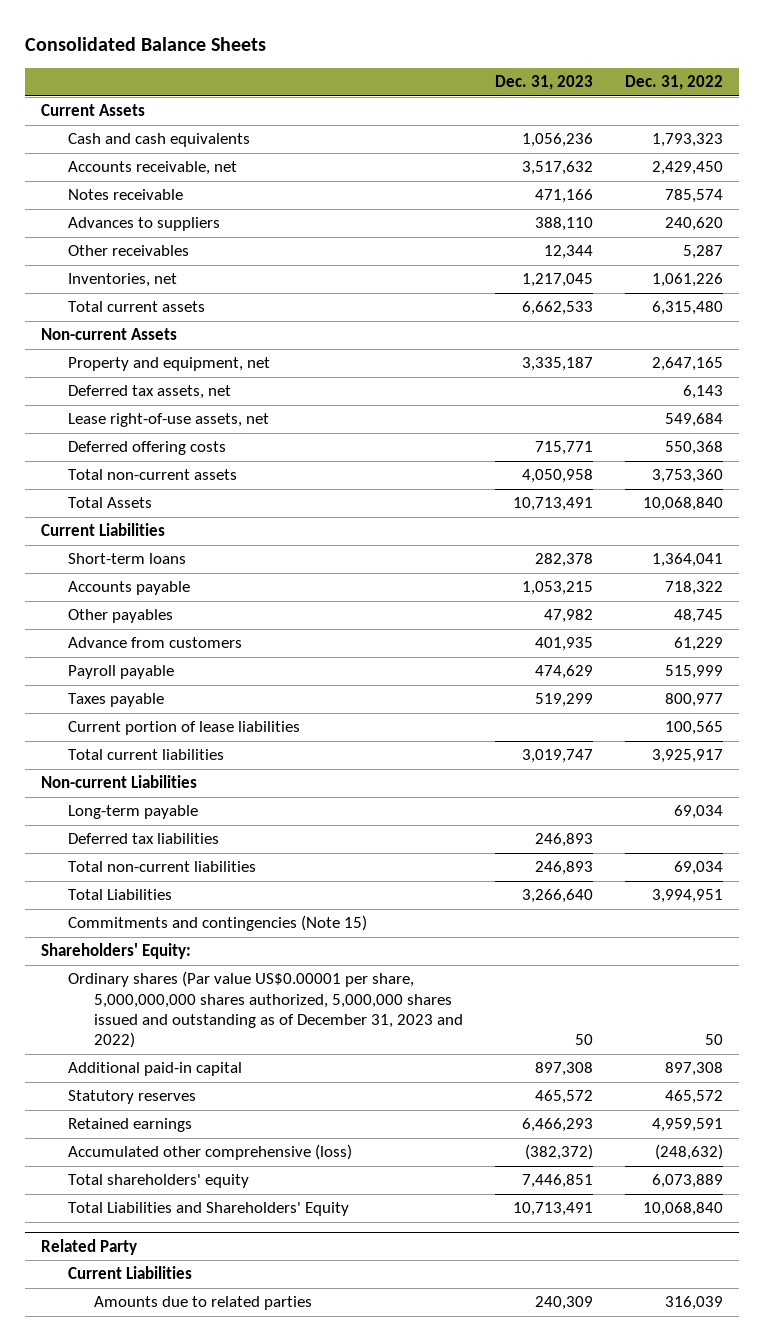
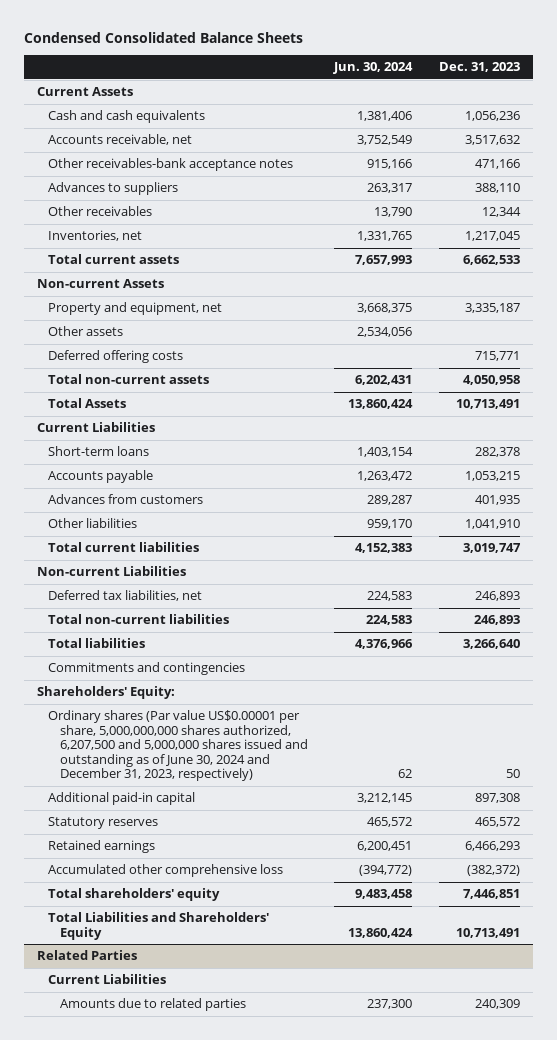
- Consolidated Balance Sheets
+ Condensed Consolidated Balance Sheets
- | Dec. 31, 2023 | Dec. 31, 2022
+ | Jun. 30, 2024 | Dec. 31, 2023
- Notes receivable | 471,166 | 785,574
+ Other receivables-bank acceptance notes | 915,166 | 471,166
- Deferred tax assets, net | | 6,143
- Lease right-of-use assets, net | | 549,684
+ Other assets | 2,534,056 |
- Other payables | 47,982 | 48,745
- Advance from customers | 401,935 | 61,229
- Payroll payable | 474,629 | 515,999
- Taxes payable | 519,299 | 800,977
- Current portion of lease liabilities | | 100,565
+ Advances from customers | 289,287 | 401,935
+ Other liabilities | 959,170 | 1,041,910
- Long-term payable | | 69,034
- Deferred tax liabilities | 246,893 |
+ Deferred tax liabilities, net | 224,583 | 246,893
- Total Liabilities | 3,266,640 | 3,994,951
- Commitments and contingencies (Note 15)
+ Total liabilities | 4,376,966 | 3,266,640
+ Commitments and contingencies
- Ordinary shares (Par value US$0.00001 per share, 5,000,000,000 shares authorized, 5,000,000 shares issued and outstanding as of December 31, 2023 and 2022) | 50 | 50
+ Ordinary shares (Par value US$0.00001 per share, 5,000,000,000 shares authorized, 6,207,500 and 5,000,000 shares issued and outstanding as of June 30, 2024 and December 31, 2023, respectively) | 62 | 50
- Accumulated other comprehensive (loss) | (382,372) | (248,632)
+ Accumulated other comprehensive loss | (394,772) | (382,372)
- Related Party
+ Related Parties

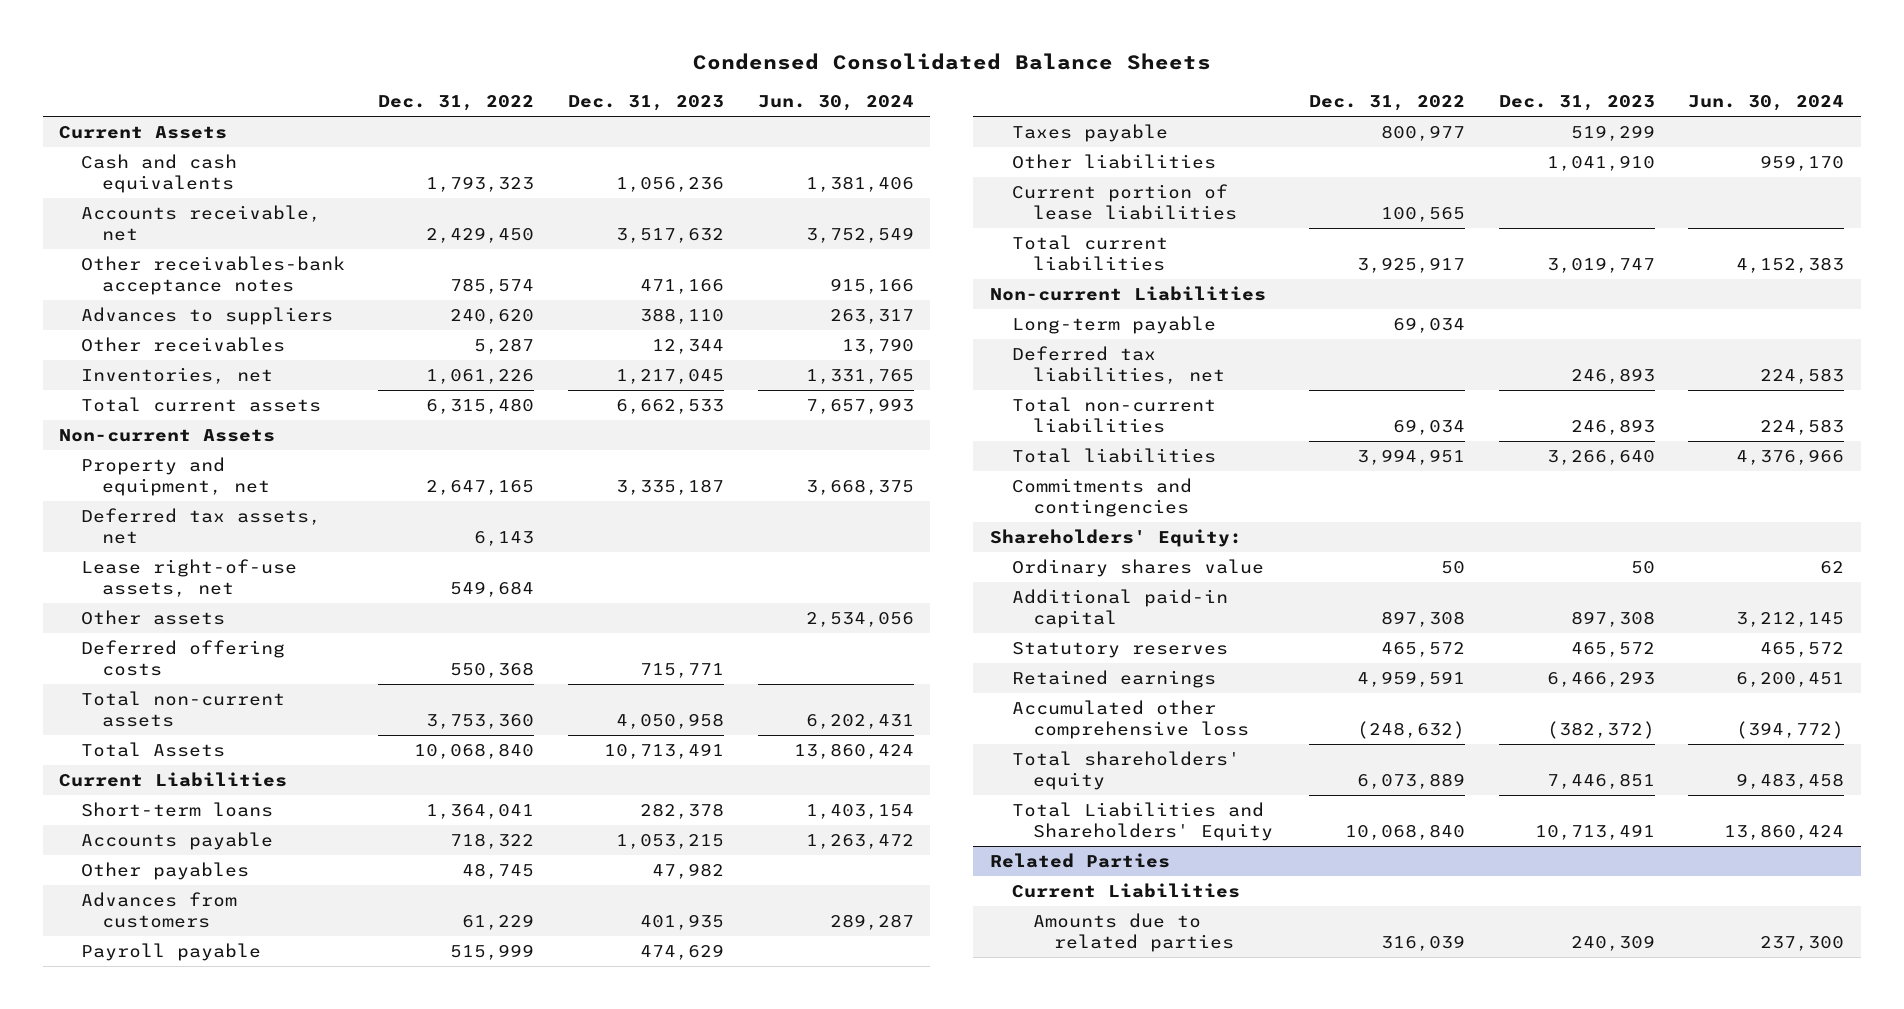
- | Jun. 30, 2024 | Dec. 31, 2023
+ | Dec. 31, 2022 | Dec. 31, 2023 | Jun. 30, 2024
+ Deferred tax assets, net | 6,143 | |
+ Lease right-of-use assets, net | 549,684 | |
+ Other payables | 48,745 | 47,982 |
+ Payroll payable | 515,999 | 474,629 |
+ Taxes payable | 800,977 | 519,299 |
+ Current portion of lease liabilities | 100,565 | |
+ Long-term payable | 69,034 | |
- Ordinary shares (Par value US$0.00001 per share, 5,000,000,000 shares authorized, 6,207,500 and 5,000,000 shares issued and outstanding as of June 30, 2024 and December 31, 2023, respectively) | 62 | 50
+ Ordinary shares value | 50 | 50 | 62

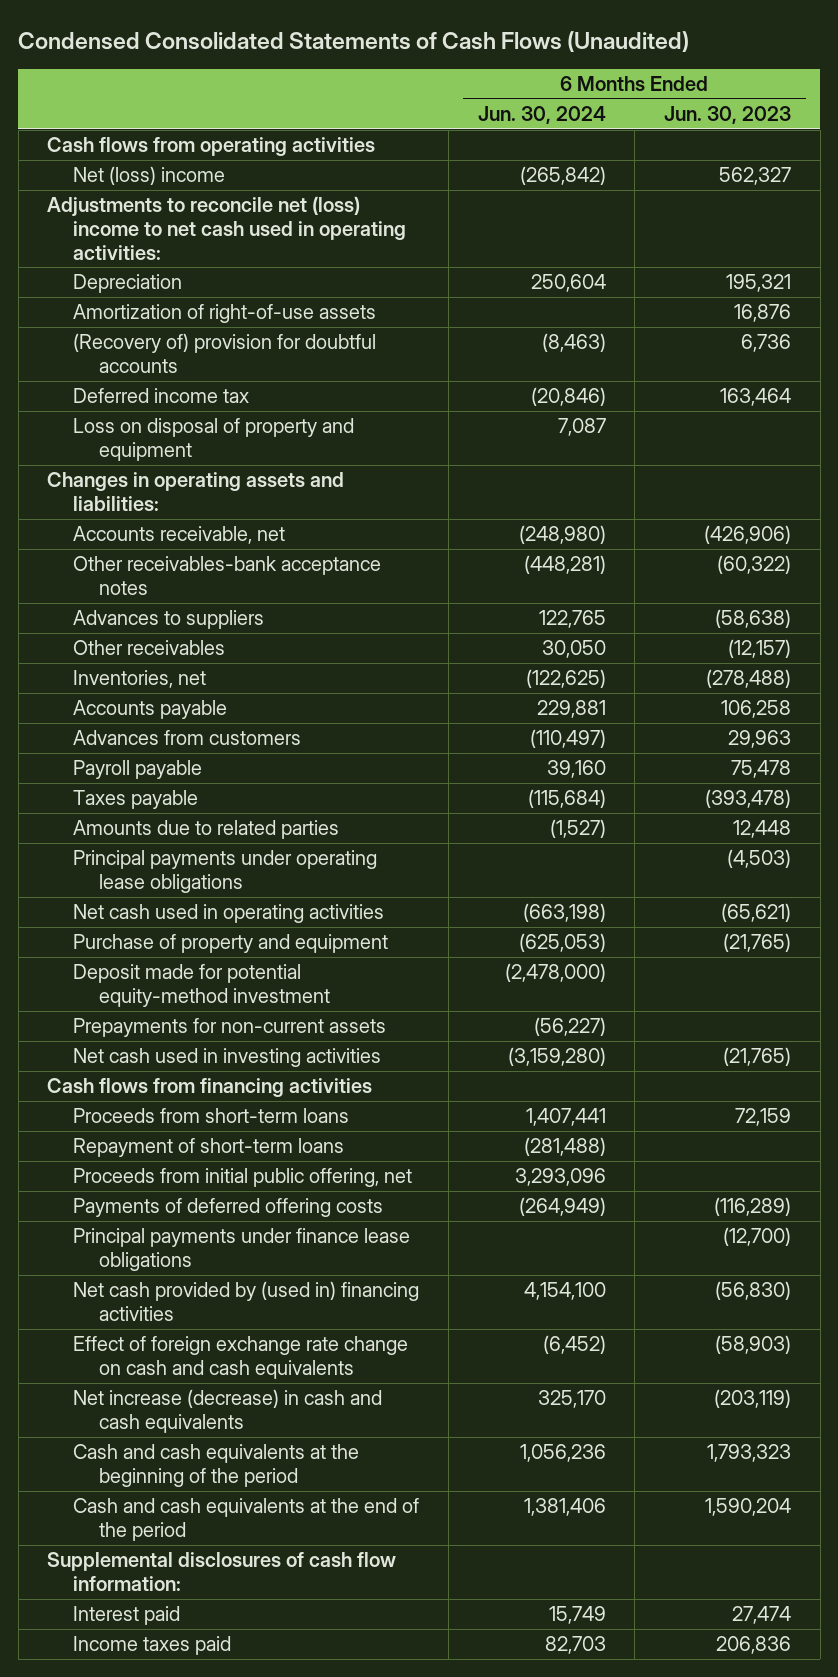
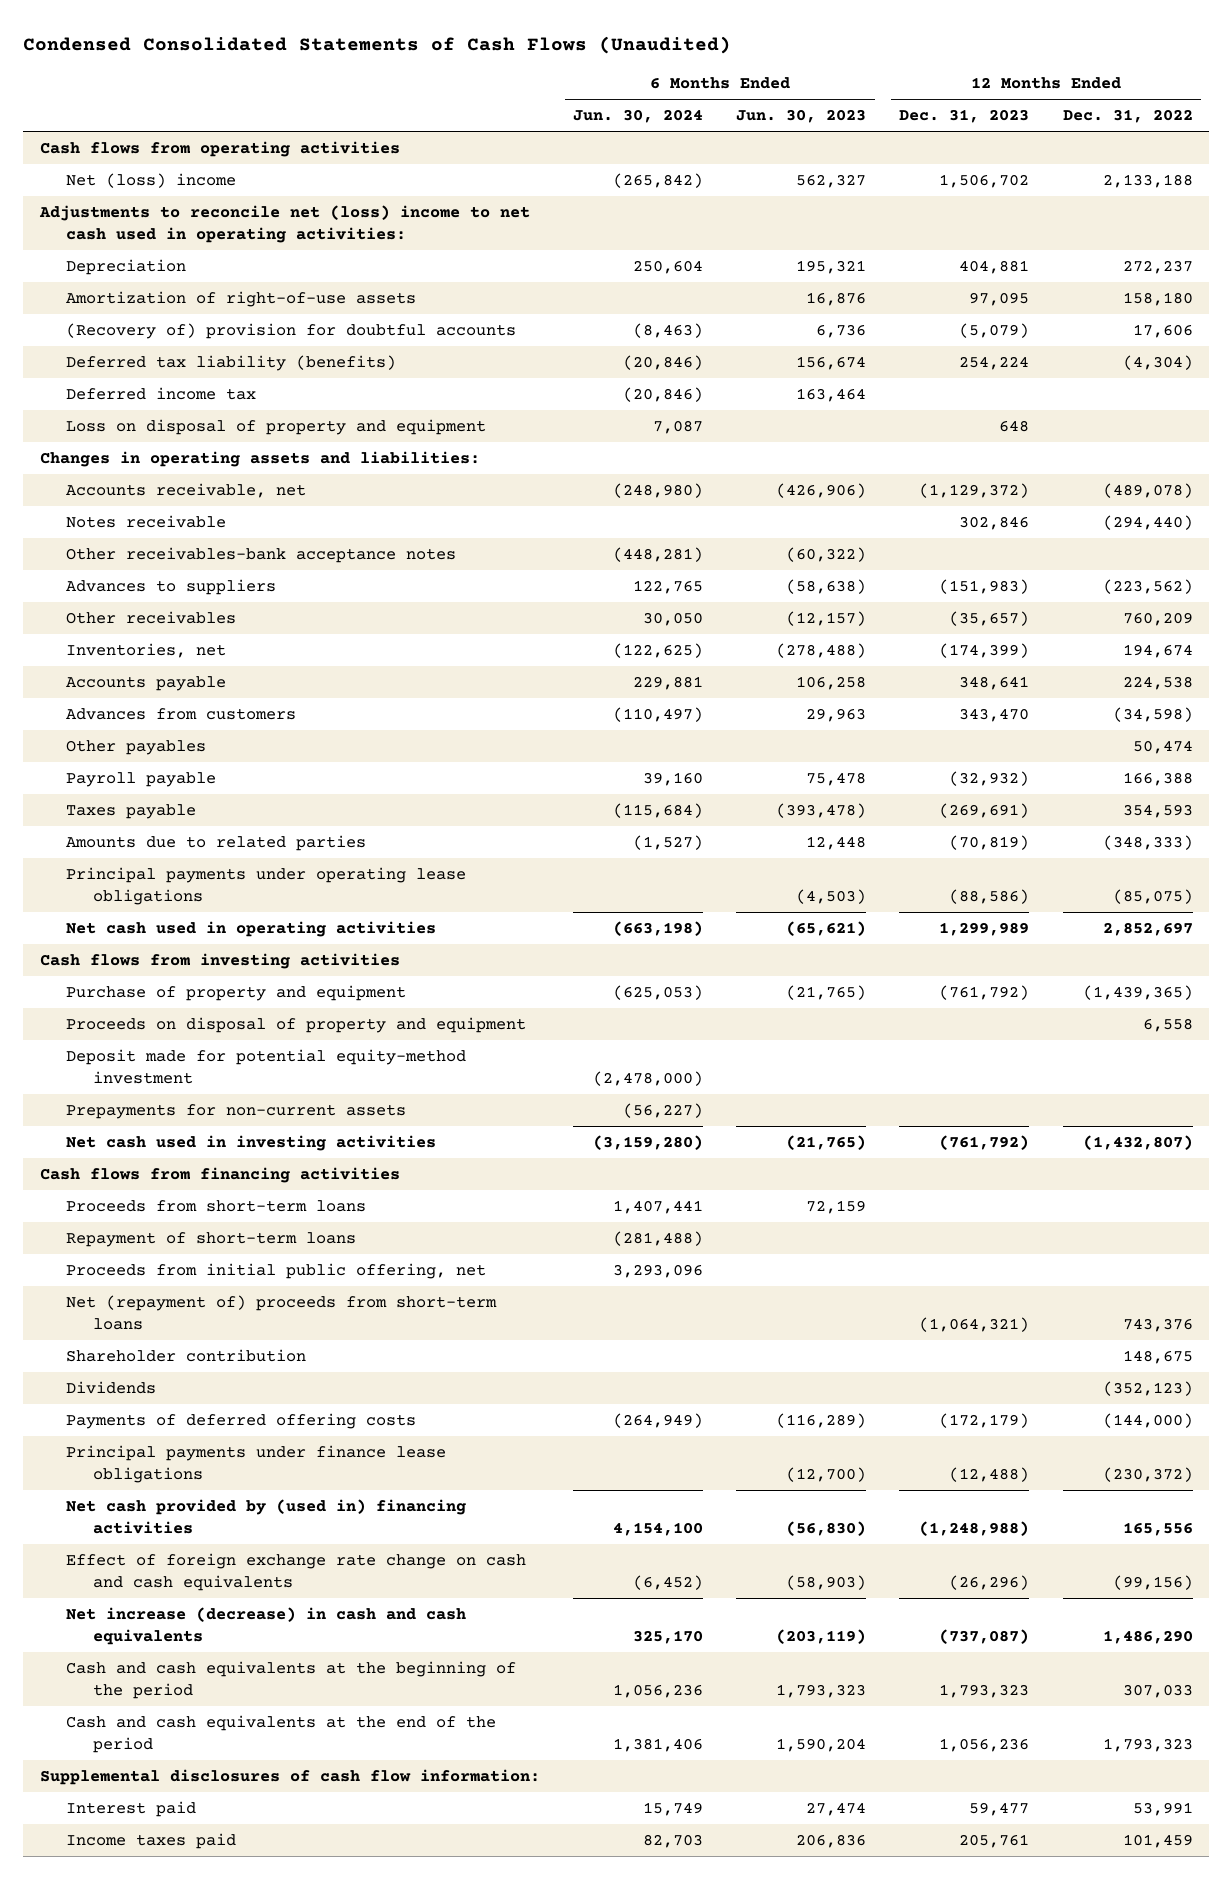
- | 6 Months Ended Jun. 30, 2024 | 6 Months Ended Jun. 30, 2023
+ | 6 Months Ended Jun. 30, 2024 | 6 Months Ended Jun. 30, 2023 | 12 Months Ended Dec. 31, 2023 | 12 Months Ended Dec. 31, 2022
+ Deferred tax liability (benefits) | (20,846) | 156,674 | 254,224 | (4,304)
+ Notes receivable | | | 302,846 | (294,440)
+ Other payables | | | | 50,474
+ Cash flows from investing activities
+ Proceeds on disposal of property and equipment | | | | 6,558
+ Net (repayment of) proceeds from short-term loans | | | (1,064,321) | 743,376
+ Shareholder contribution | | | | 148,675
+ Dividends | | | | (352,123)

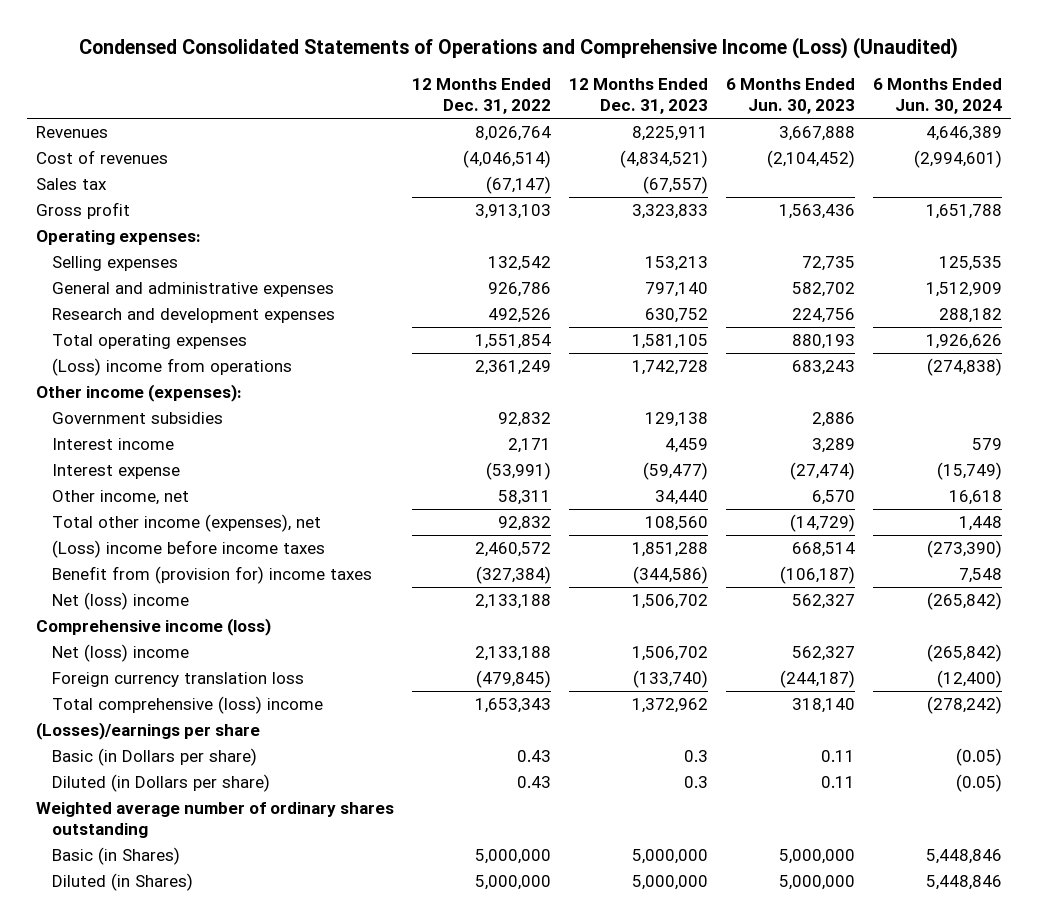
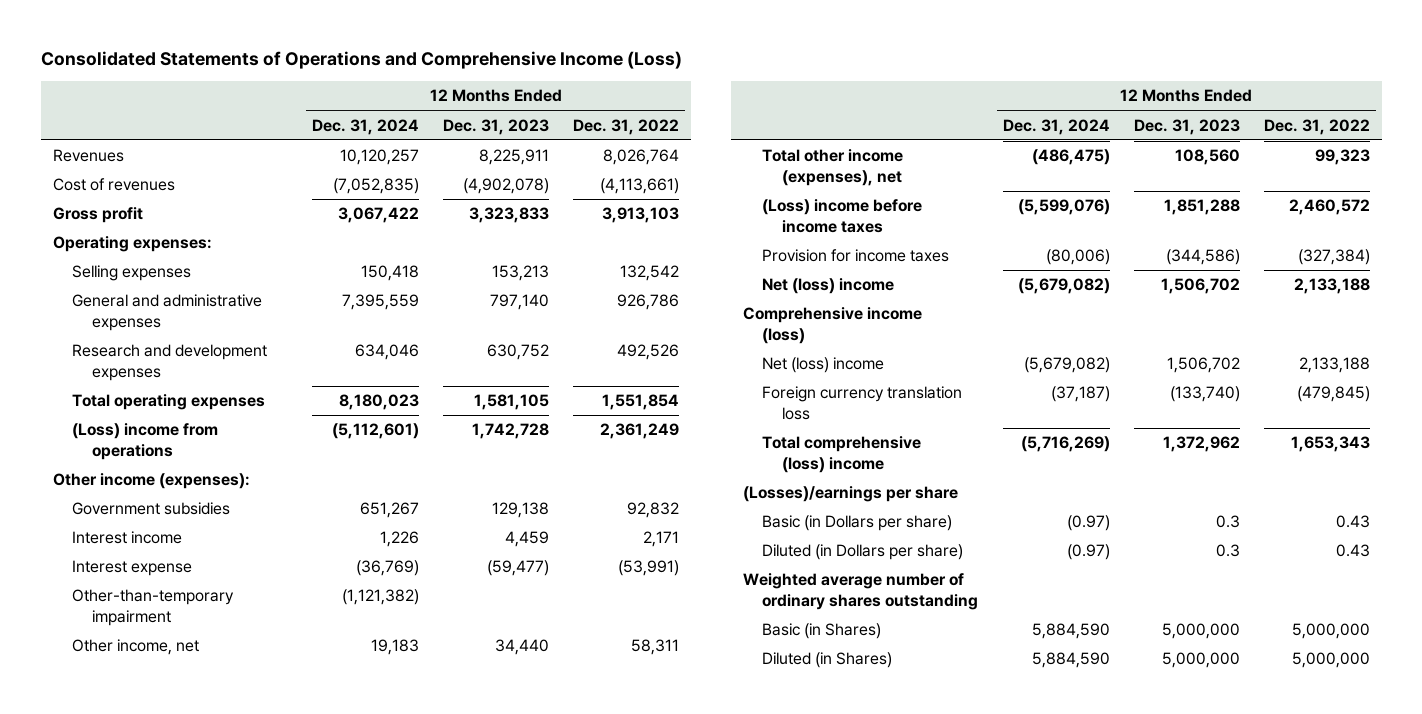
- Condensed Consolidated Statements of Operations and Comprehensive Income (Loss) (Unaudited)
+ Consolidated Statements of Operations and Comprehensive Income (Loss)
- | 12 Months Ended Dec. 31, 2022 | 12 Months Ended Dec. 31, 2023 | 6 Months Ended Jun. 30, 2023 | 6 Months Ended Jun. 30, 2024
+ | 12 Months Ended Dec. 31, 2024 | 12 Months Ended Dec. 31, 2023 | 12 Months Ended Dec. 31, 2022
- Cost of revenues | (4,046,514) | (4,834,521) | (2,104,452) | (2,994,601)
- Sales tax | (67,147) | (67,557) | |
+ Cost of revenues | (7,052,835) | (4,902,078) | (4,113,661)
+ Other-than-temporary impairment | (1,121,382) | |
- Total other income (expenses), net | 92,832 | 108,560 | (14,729) | 1,448
+ Total other income (expenses), net | (486,475) | 108,560 | 99,323
- Benefit from (provision for) income taxes | (327,384) | (344,586) | (106,187) | 7,548
+ Provision for income taxes | (80,006) | (344,586) | (327,384)

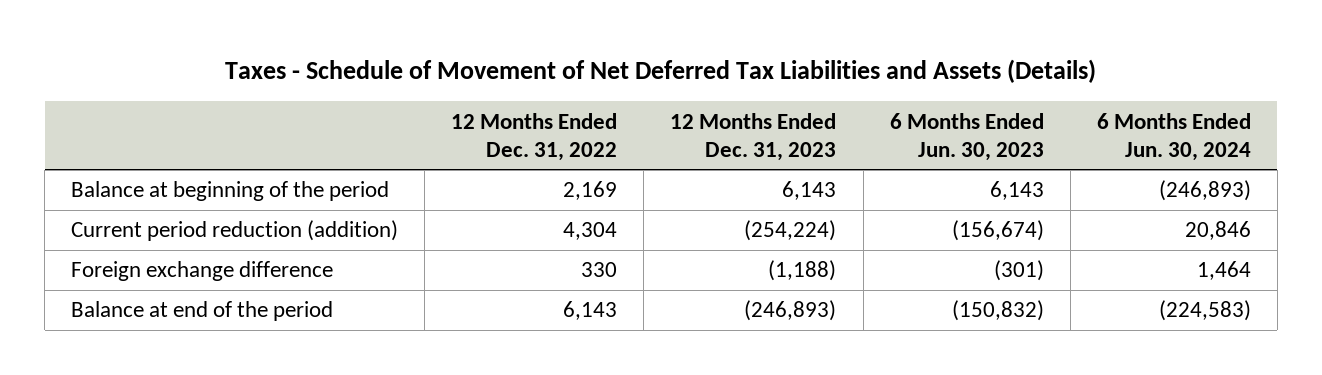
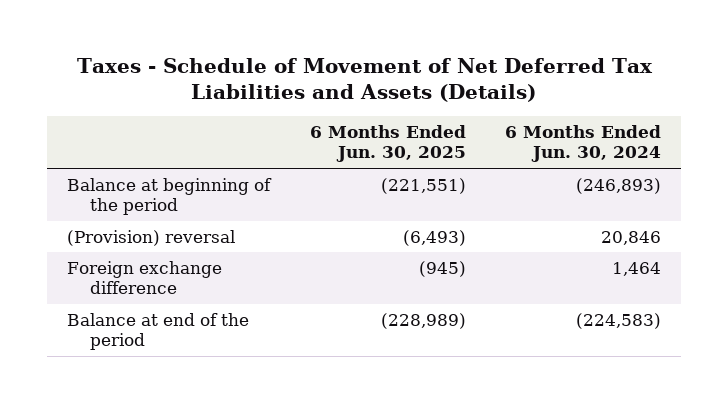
- | 12 Months Ended Dec. 31, 2022 | 12 Months Ended Dec. 31, 2023 | 6 Months Ended Jun. 30, 2023 | 6 Months Ended Jun. 30, 2024
+ | 6 Months Ended Jun. 30, 2025 | 6 Months Ended Jun. 30, 2024
- Current period reduction (addition) | 4,304 | (254,224) | (156,674) | 20,846
+ (Provision) reversal | (6,493) | 20,846

